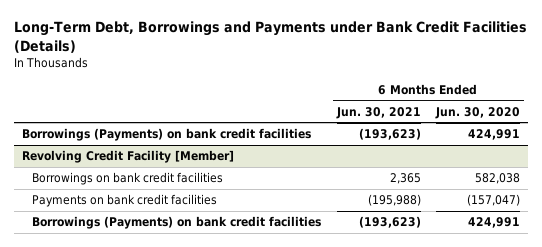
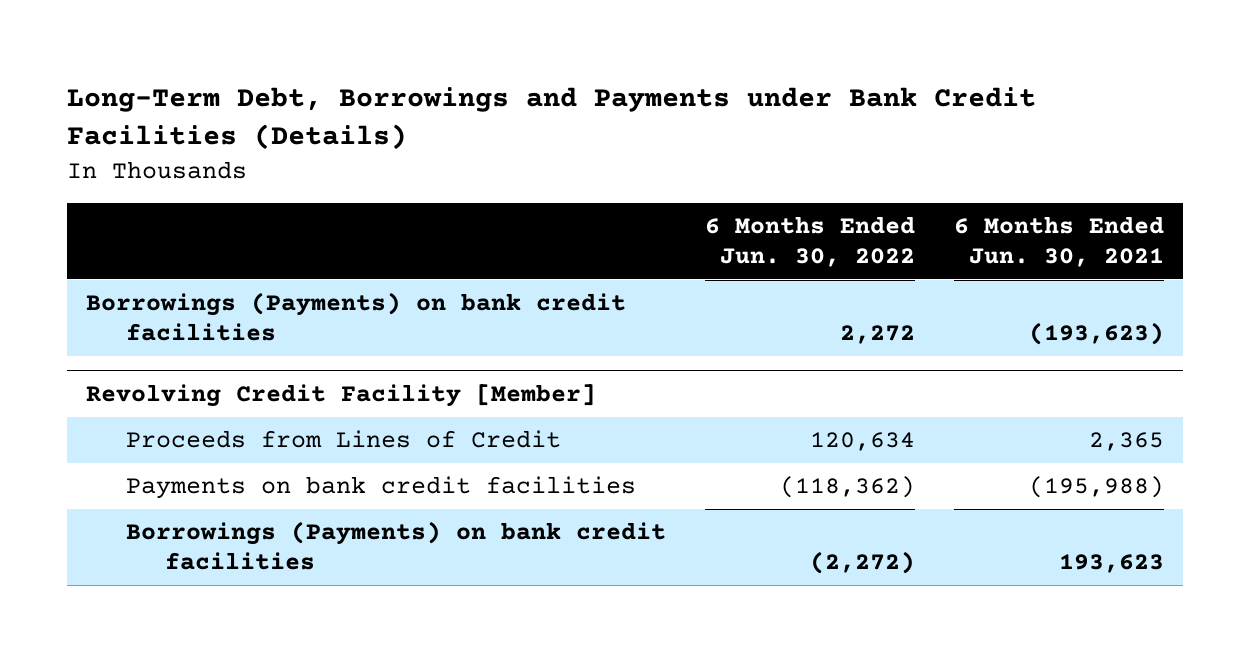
- | 6 Months Ended Jun. 30, 2021 | 6 Months Ended Jun. 30, 2020
+ | 6 Months Ended Jun. 30, 2022 | 6 Months Ended Jun. 30, 2021
@ Revolving Credit Facility [Member]
- Borrowings on bank credit facilities | 2,365 | 582,038
+ Proceeds from Lines of Credit | 120,634 | 2,365
- Borrowings (Payments) on bank credit facilities | (193,623) | 424,991
+ Borrowings (Payments) on bank credit facilities | (2,272) | 193,623

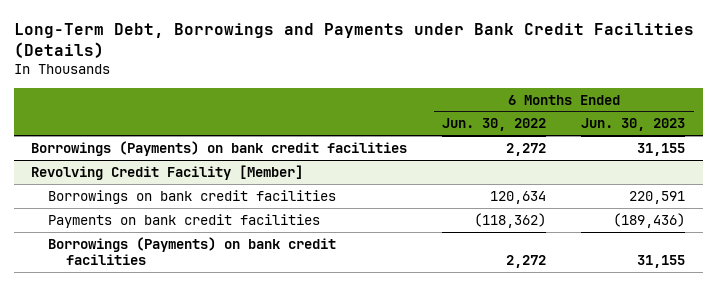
- | 6 Months Ended Jun. 30, 2022 | 6 Months Ended Jun. 30, 2021
+ | 6 Months Ended Jun. 30, 2022 | 6 Months Ended Jun. 30, 2023
@ Revolving Credit Facility [Member]
- Proceeds from Lines of Credit | 120,634 | 2,365
+ Borrowings on bank credit facilities | 120,634 | 220,591
- Borrowings (Payments) on bank credit facilities | (2,272) | 193,623
+ Borrowings (Payments) on bank credit facilities | 2,272 | 31,155

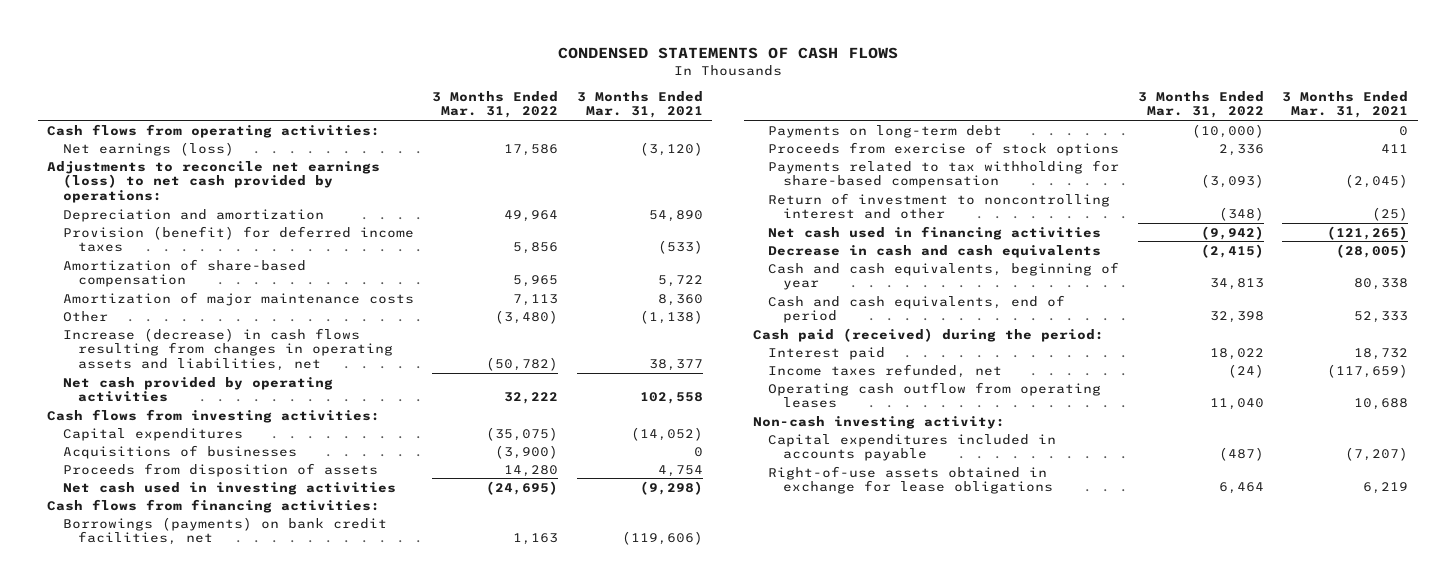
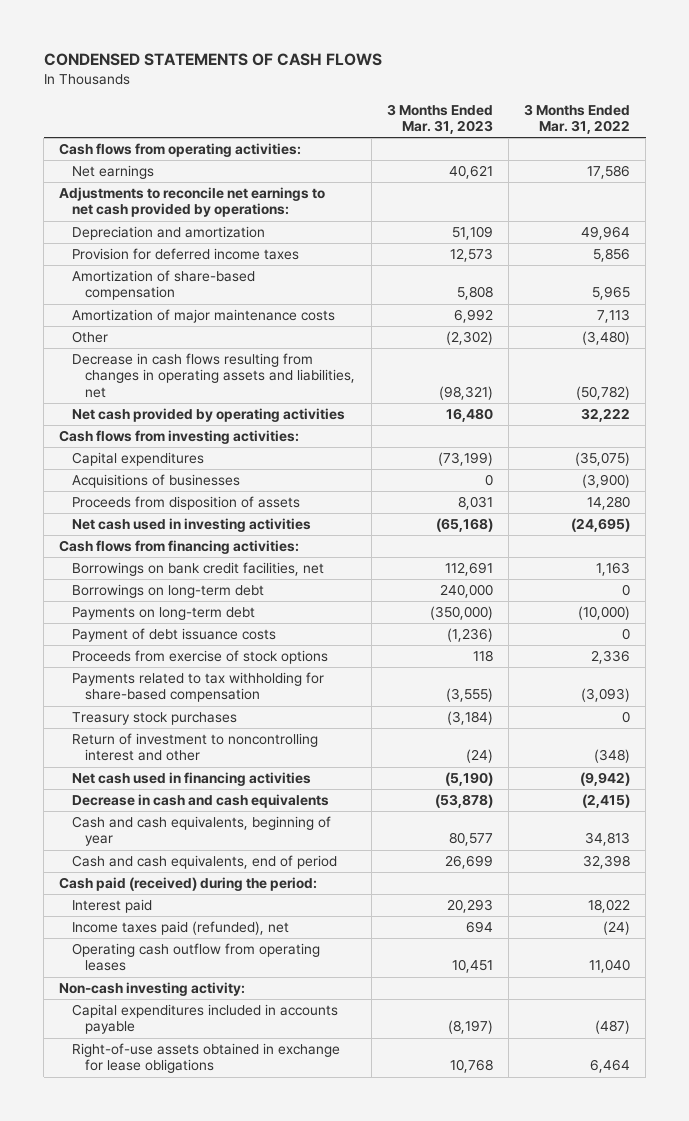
- | 3 Months Ended Mar. 31, 2022 | 3 Months Ended Mar. 31, 2021
+ | 3 Months Ended Mar. 31, 2023 | 3 Months Ended Mar. 31, 2022
- Net earnings (loss) | 17,586 | (3,120)
- Adjustments to reconcile net earnings (loss) to net cash provided by operations:
+ Net earnings | 40,621 | 17,586
+ Adjustments to reconcile net earnings to net cash provided by operations:
- Provision (benefit) for deferred income taxes | 5,856 | (533)
+ Provision for deferred income taxes | 12,573 | 5,856
- Increase (decrease) in cash flows resulting from changes in operating assets and liabilities, net | (50,782) | 38,377
+ Decrease in cash flows resulting from changes in operating assets and liabilities, net | (98,321) | (50,782)
- Borrowings (payments) on bank credit facilities, net | 1,163 | (119,606)
+ Borrowings on bank credit facilities, net | 112,691 | 1,163
+ Borrowings on long-term debt | 240,000 | 0
+ Payment of debt issuance costs | (1,236) | 0
+ Treasury stock purchases | (3,184) | 0
- Income taxes refunded, net | (24) | (117,659)
+ Income taxes paid (refunded), net | 694 | (24)

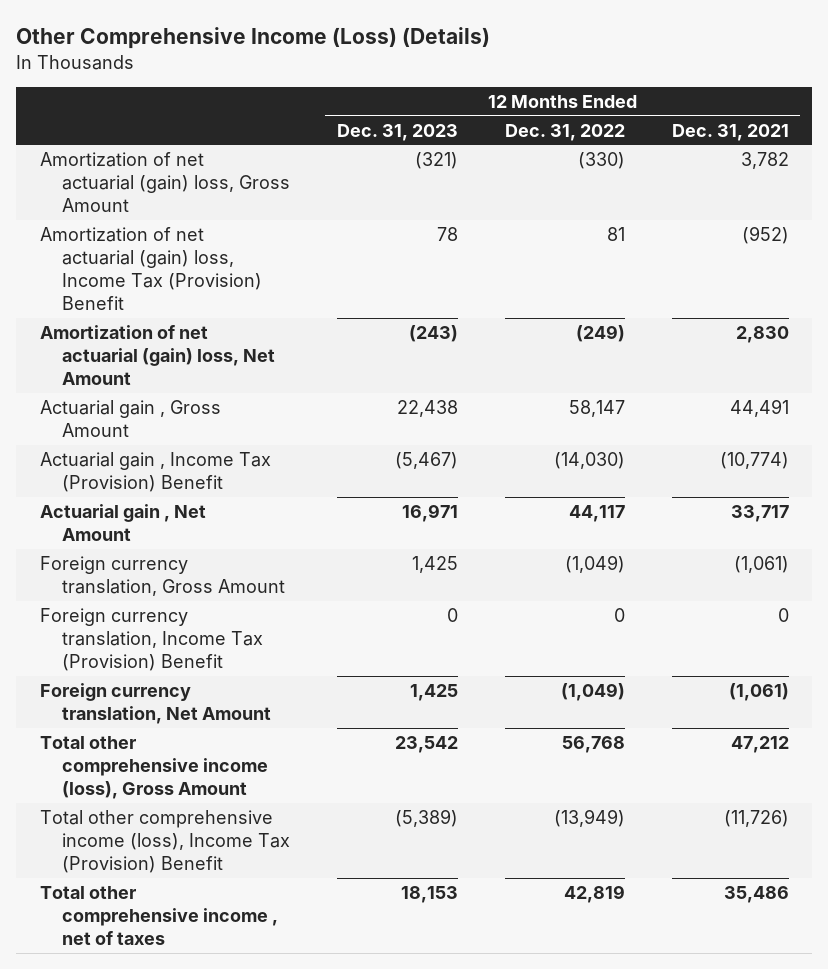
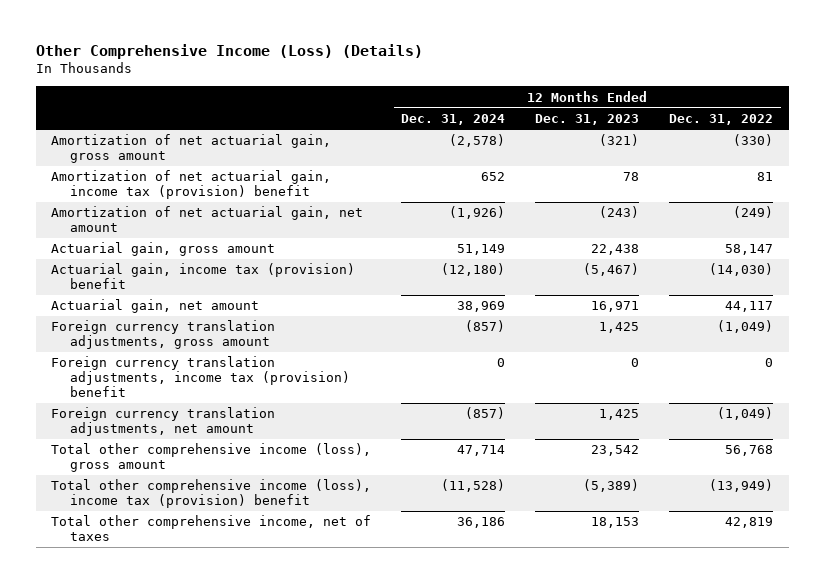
- | 12 Months Ended Dec. 31, 2023 | 12 Months Ended Dec. 31, 2022 | 12 Months Ended Dec. 31, 2021
+ | 12 Months Ended Dec. 31, 2024 | 12 Months Ended Dec. 31, 2023 | 12 Months Ended Dec. 31, 2022
- Amortization of net actuarial (gain) loss, Gross Amount | (321) | (330) | 3,782
- Amortization of net actuarial (gain) loss, Income Tax (Provision) Benefit | 78 | 81 | (952)
- Amortization of net actuarial (gain) loss, Net Amount | (243) | (249) | 2,830
- Actuarial gain , Gross Amount | 22,438 | 58,147 | 44,491
- Actuarial gain , Income Tax (Provision) Benefit | (5,467) | (14,030) | (10,774)
- Actuarial gain , Net Amount | 16,971 | 44,117 | 33,717
- Foreign currency translation, Gross Amount | 1,425 | (1,049) | (1,061)
- Foreign currency translation, Income Tax (Provision) Benefit | 0 | 0 | 0
- Foreign currency translation, Net Amount | 1,425 | (1,049) | (1,061)
- Total other comprehensive income (loss), Gross Amount | 23,542 | 56,768 | 47,212
- Total other comprehensive income (loss), Income Tax (Provision) Benefit | (5,389) | (13,949) | (11,726)
- Total other comprehensive income , net of taxes | 18,153 | 42,819 | 35,486
+ Amortization of net actuarial gain, gross amount | (2,578) | (321) | (330)
+ Amortization of net actuarial gain, income tax (provision) benefit | 652 | 78 | 81
+ Amortization of net actuarial gain, net amount | (1,926) | (243) | (249)
+ Actuarial gain, gross amount | 51,149 | 22,438 | 58,147
+ Actuarial gain, income tax (provision) benefit | (12,180) | (5,467) | (14,030)
+ Actuarial gain, net amount | 38,969 | 16,971 | 44,117
+ Foreign currency translation adjustments, gross amount | (857) | 1,425 | (1,049)
+ Foreign currency translation adjustments, income tax (provision) benefit | 0 | 0 | 0
+ Foreign currency translation adjustments, net amount | (857) | 1,425 | (1,049)
+ Total other comprehensive income (loss), gross amount | 47,714 | 23,542 | 56,768
+ Total other comprehensive income (loss), income tax (provision) benefit | (11,528) | (5,389) | (13,949)
+ Total other comprehensive income, net of taxes | 36,186 | 18,153 | 42,819

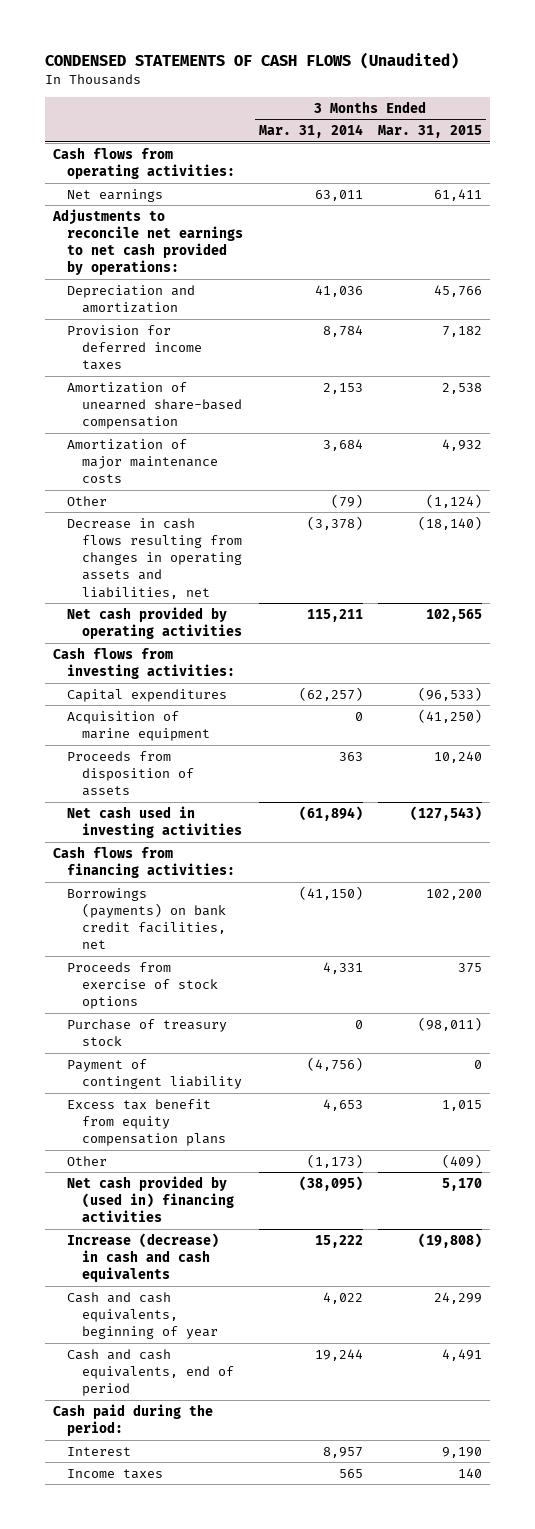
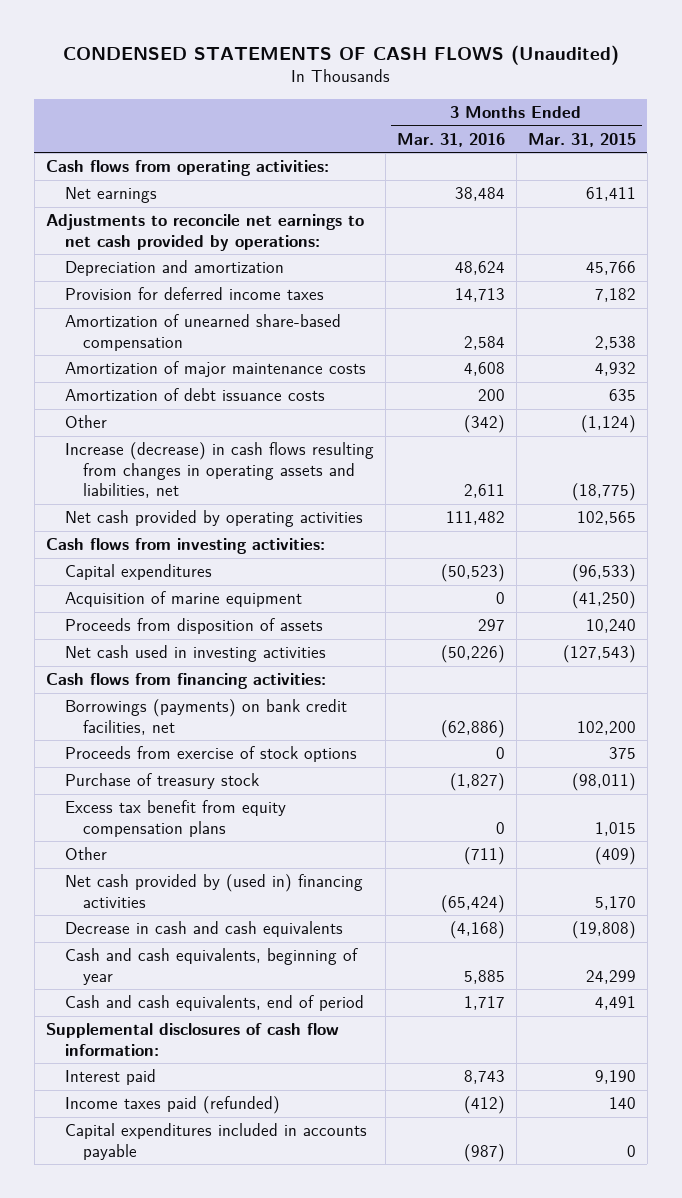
- | 3 Months Ended Mar. 31, 2014 | 3 Months Ended Mar. 31, 2015
+ | 3 Months Ended Mar. 31, 2016 | 3 Months Ended Mar. 31, 2015
+ Amortization of debt issuance costs | 200 | 635
- Decrease in cash flows resulting from changes in operating assets and liabilities, net | (3,378) | (18,140)
+ Increase (decrease) in cash flows resulting from changes in operating assets and liabilities, net | 2,611 | (18,775)
- Payment of contingent liability | (4,756) | 0
- Increase (decrease) in cash and cash equivalents | 15,222 | (19,808)
+ Decrease in cash and cash equivalents | (4,168) | (19,808)
- Cash paid during the period:
- Interest | 8,957 | 9,190
- Income taxes | 565 | 140
+ Supplemental disclosures of cash flow information:
+ Interest paid | 8,743 | 9,190
+ Income taxes paid (refunded) | (412) | 140
+ Capital expenditures included in accounts payable | (987) | 0

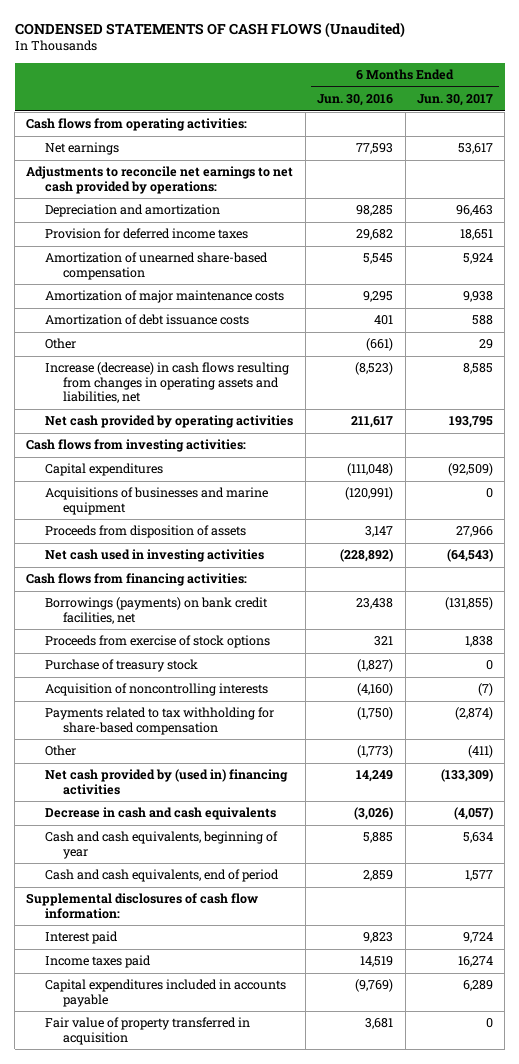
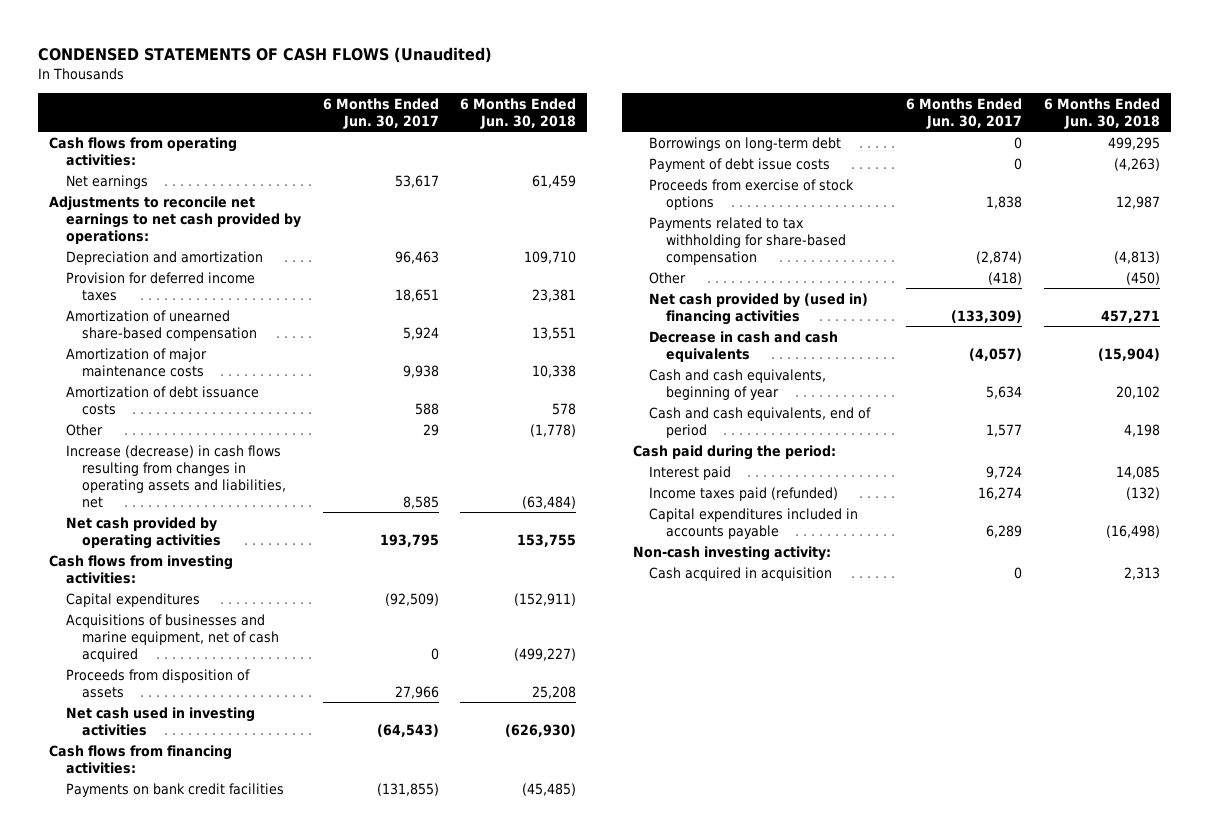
- | 6 Months Ended Jun. 30, 2016 | 6 Months Ended Jun. 30, 2017
+ | 6 Months Ended Jun. 30, 2017 | 6 Months Ended Jun. 30, 2018
- Acquisitions of businesses and marine equipment | (120,991) | 0
+ Acquisitions of businesses and marine equipment, net of cash acquired | 0 | (499,227)
- Borrowings (payments) on bank credit facilities, net | 23,438 | (131,855)
+ Payments on bank credit facilities | (131,855) | (45,485)
+ Borrowings on long-term debt | 0 | 499,295
+ Payment of debt issue costs | 0 | (4,263)
- Purchase of treasury stock | (1,827) | 0
- Acquisition of noncontrolling interests | (4,160) | (7)
- Other | (1,773) | (411)
+ Other | (418) | (450)
- Supplemental disclosures of cash flow information:
+ Cash paid during the period:
- Income taxes paid | 14,519 | 16,274
+ Income taxes paid (refunded) | 16,274 | (132)
- Fair value of property transferred in acquisition | 3,681 | 0
+ Non-cash investing activity:
+ Cash acquired in acquisition | 0 | 2,313

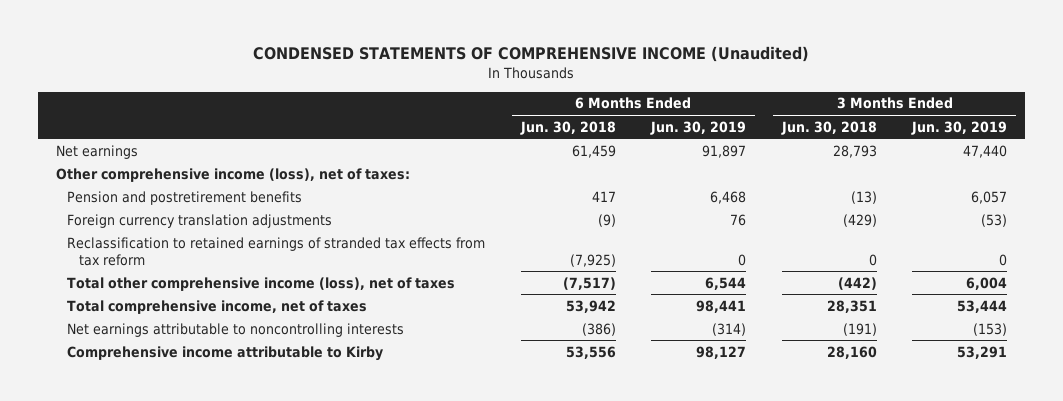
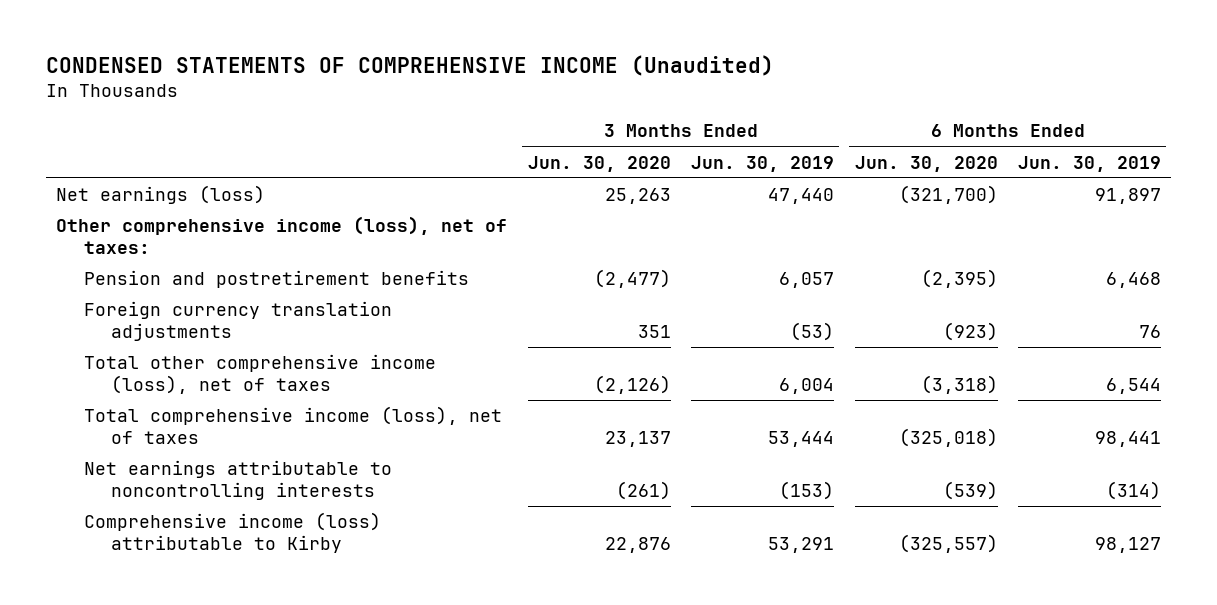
- | 6 Months Ended Jun. 30, 2018 | 6 Months Ended Jun. 30, 2019 | 3 Months Ended Jun. 30, 2018 | 3 Months Ended Jun. 30, 2019
+ | 3 Months Ended Jun. 30, 2020 | 3 Months Ended Jun. 30, 2019 | 6 Months Ended Jun. 30, 2020 | 6 Months Ended Jun. 30, 2019
- Net earnings | 61,459 | 91,897 | 28,793 | 47,440
+ Net earnings (loss) | 25,263 | 47,440 | (321,700) | 91,897
- Reclassification to retained earnings of stranded tax effects from tax reform | (7,925) | 0 | 0 | 0
- Total comprehensive income, net of taxes | 53,942 | 98,441 | 28,351 | 53,444
+ Total comprehensive income (loss), net of taxes | 23,137 | 53,444 | (325,018) | 98,441
- Comprehensive income attributable to Kirby | 53,556 | 98,127 | 28,160 | 53,291
+ Comprehensive income (loss) attributable to Kirby | 22,876 | 53,291 | (325,557) | 98,127

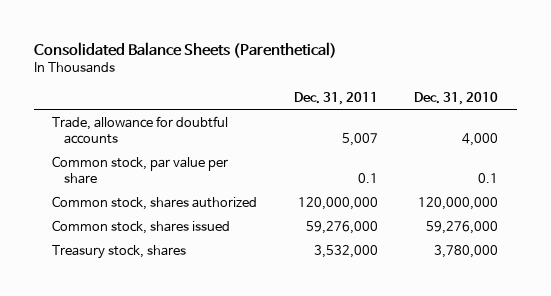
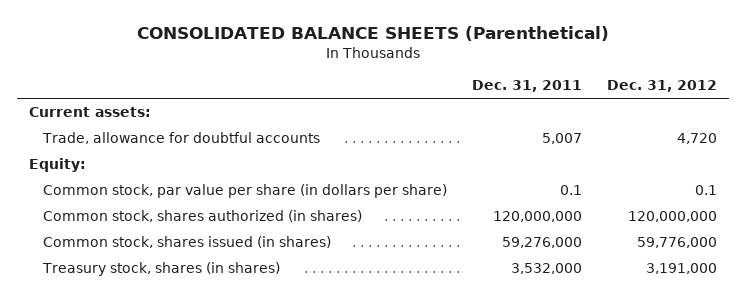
- Consolidated Balance Sheets (Parenthetical)
+ CONSOLIDATED BALANCE SHEETS (Parenthetical)
- | Dec. 31, 2011 | Dec. 31, 2010
+ | Dec. 31, 2011 | Dec. 31, 2012
+ Current assets:
- Common stock, par value per share | 0.1 | 0.1
- Common stock, shares authorized | 120,000,000 | 120,000,000
- Common stock, shares issued | 59,276,000 | 59,276,000
- Treasury stock, shares | 3,532,000 | 3,780,000
+ Equity:
+ Common stock, par value per share (in dollars per share) | 0.1 | 0.1
+ Common stock, shares authorized (in shares) | 120,000,000 | 120,000,000
+ Common stock, shares issued (in shares) | 59,276,000 | 59,776,000
+ Treasury stock, shares (in shares) | 3,532,000 | 3,191,000

